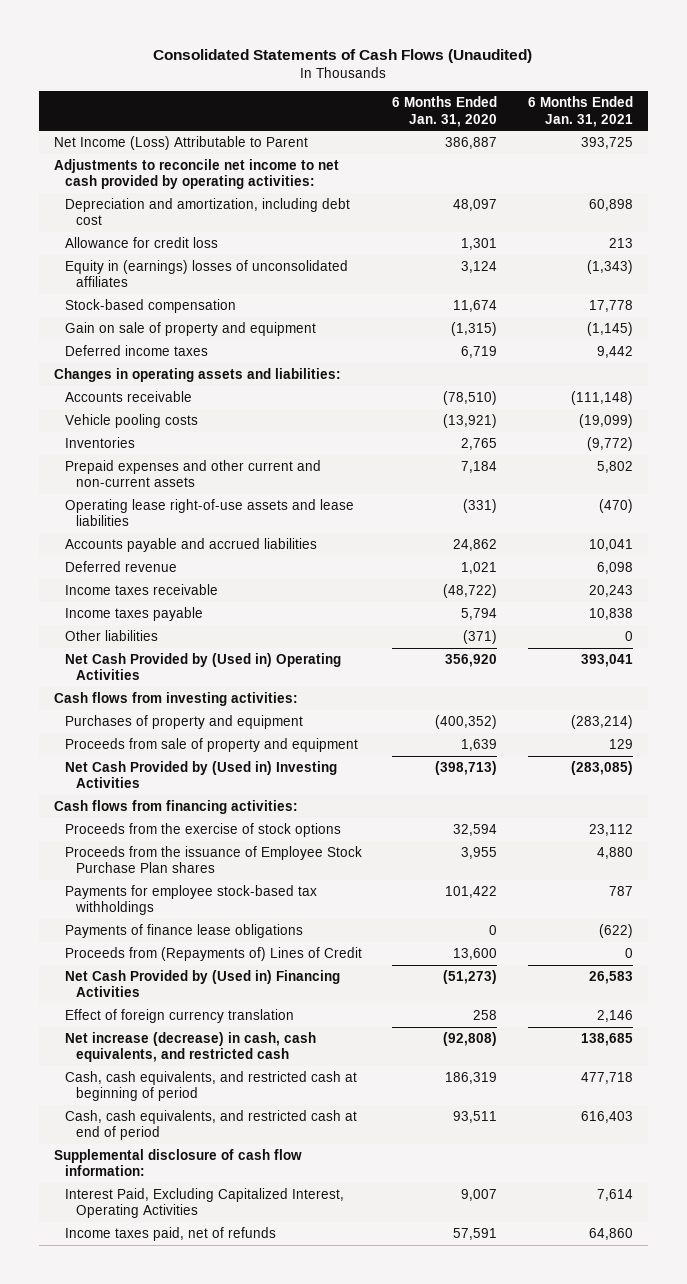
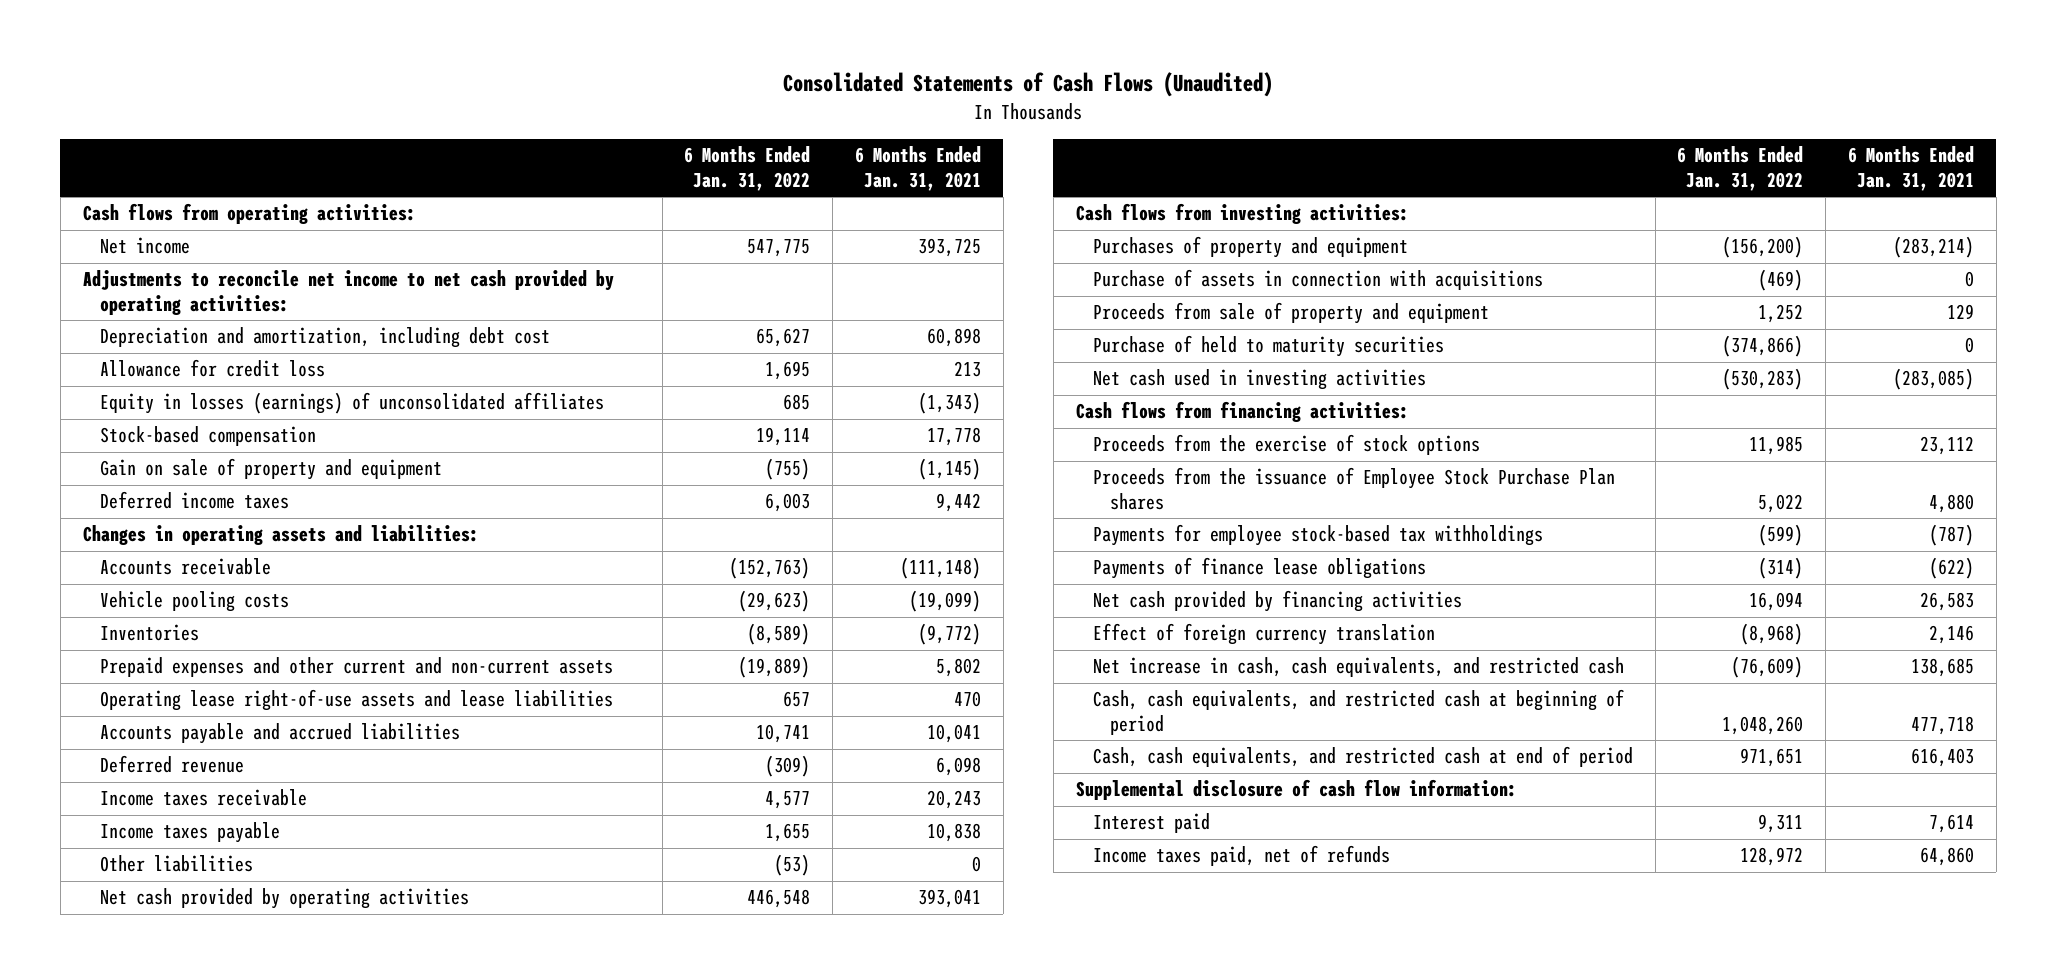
- | 6 Months Ended Jan. 31, 2020 | 6 Months Ended Jan. 31, 2021
+ | 6 Months Ended Jan. 31, 2022 | 6 Months Ended Jan. 31, 2021
- Net Income (Loss) Attributable to Parent | 386,887 | 393,725
+ Cash flows from operating activities:
+ Net income | 547,775 | 393,725
- Equity in (earnings) losses of unconsolidated affiliates | 3,124 | (1,343)
+ Equity in losses (earnings) of unconsolidated affiliates | 685 | (1,343)
- Operating lease right-of-use assets and lease liabilities | (331) | (470)
+ Operating lease right-of-use assets and lease liabilities | 657 | 470
- Net Cash Provided by (Used in) Operating Activities | 356,920 | 393,041
+ Net cash provided by operating activities | 446,548 | 393,041
+ Purchase of assets in connection with acquisitions | (469) | 0
- Net Cash Provided by (Used in) Investing Activities | (398,713) | (283,085)
+ Purchase of held to maturity securities | (374,866) | 0
+ Net cash used in investing activities | (530,283) | (283,085)
- Payments for employee stock-based tax withholdings | 101,422 | 787
+ Payments for employee stock-based tax withholdings | (599) | (787)
- Proceeds from (Repayments of) Lines of Credit | 13,600 | 0
- Net Cash Provided by (Used in) Financing Activities | (51,273) | 26,583
+ Net cash provided by financing activities | 16,094 | 26,583
- Net increase (decrease) in cash, cash equivalents, and restricted cash | (92,808) | 138,685
+ Net increase in cash, cash equivalents, and restricted cash | (76,609) | 138,685
- Interest Paid, Excluding Capitalized Interest, Operating Activities | 9,007 | 7,614
+ Interest paid | 9,311 | 7,614

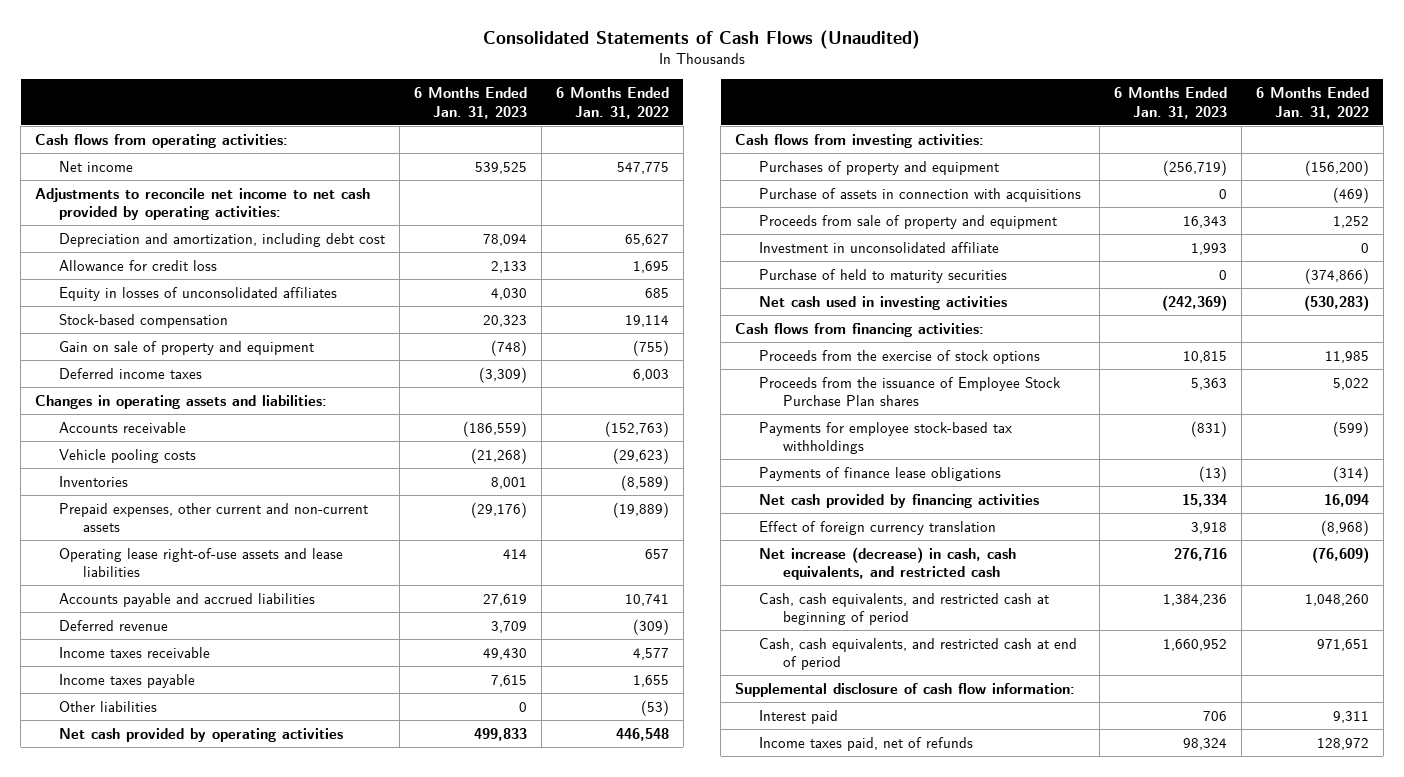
- | 6 Months Ended Jan. 31, 2022 | 6 Months Ended Jan. 31, 2021
+ | 6 Months Ended Jan. 31, 2023 | 6 Months Ended Jan. 31, 2022
- Equity in losses (earnings) of unconsolidated affiliates | 685 | (1,343)
+ Equity in losses of unconsolidated affiliates | 4,030 | 685
- Prepaid expenses and other current and non-current assets | (19,889) | 5,802
+ Prepaid expenses, other current and non-current assets | (29,176) | (19,889)
+ Investment in unconsolidated affiliate | 1,993 | 0
- Net increase in cash, cash equivalents, and restricted cash | (76,609) | 138,685
+ Net increase (decrease) in cash, cash equivalents, and restricted cash | 276,716 | (76,609)

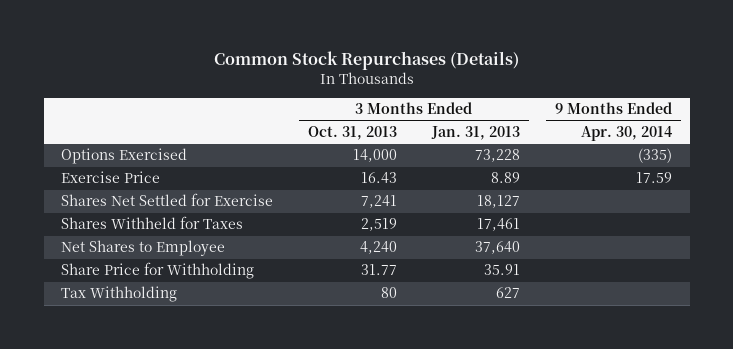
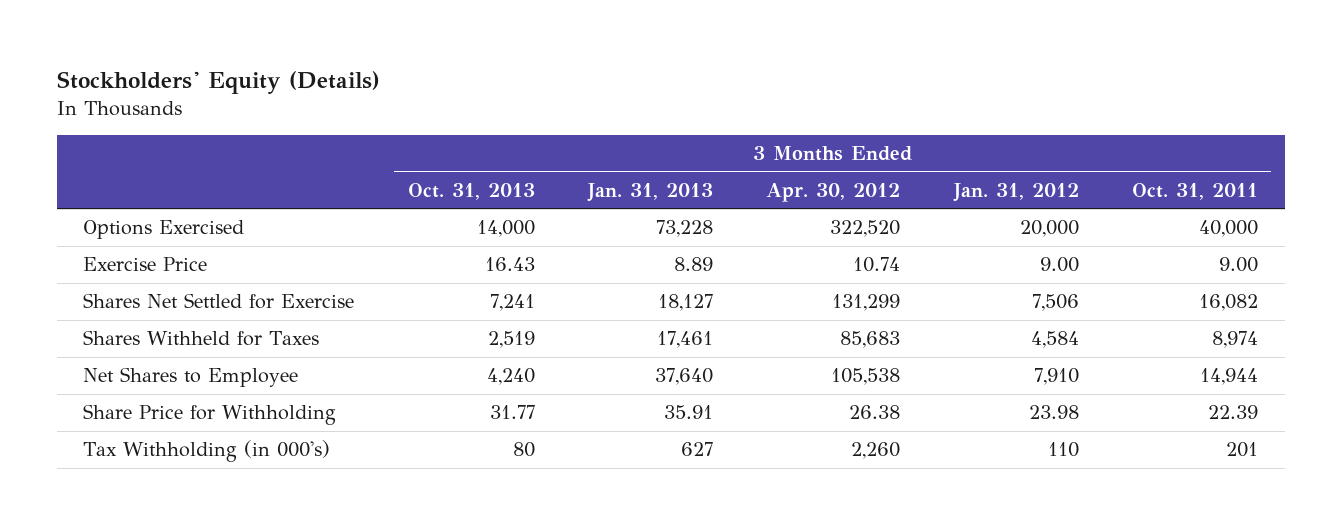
- Common Stock Repurchases (Details)
+ Stockholders' Equity (Details)
- | 3 Months Ended Oct. 31, 2013 | 3 Months Ended Jan. 31, 2013 | 9 Months Ended Apr. 30, 2014
+ | 3 Months Ended Oct. 31, 2013 | 3 Months Ended Jan. 31, 2013 | 3 Months Ended Apr. 30, 2012 | 3 Months Ended Jan. 31, 2012 | 3 Months Ended Oct. 31, 2011
- Tax Withholding | 80 | 627 |
+ Tax Withholding (in 000's) | 80 | 627 | 2,260 | 110 | 201

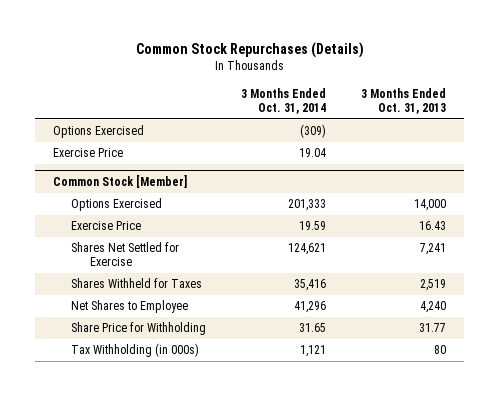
- Stockholders' Equity (Details)
+ Common Stock Repurchases (Details)
- | 3 Months Ended Oct. 31, 2013 | 3 Months Ended Jan. 31, 2013 | 3 Months Ended Apr. 30, 2012 | 3 Months Ended Jan. 31, 2012 | 3 Months Ended Oct. 31, 2011
+ | 3 Months Ended Oct. 31, 2014 | 3 Months Ended Oct. 31, 2013
+ Options Exercised | (309) |
+ Exercise Price | 19.04 |
+ Common Stock [Member]
- Tax Withholding (in 000's) | 80 | 627 | 2,260 | 110 | 201
+ Tax Withholding (in 000s) | 1,121 | 80

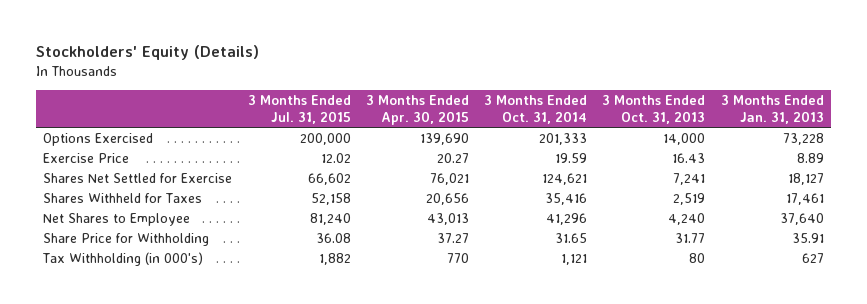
- Common Stock Repurchases (Details)
+ Stockholders' Equity (Details)
- | 3 Months Ended Oct. 31, 2014 | 3 Months Ended Oct. 31, 2013
+ | 3 Months Ended Jul. 31, 2015 | 3 Months Ended Apr. 30, 2015 | 3 Months Ended Oct. 31, 2014 | 3 Months Ended Oct. 31, 2013 | 3 Months Ended Jan. 31, 2013
- Options Exercised | (309) |
- Exercise Price | 19.04 |
- Common Stock [Member]
- Tax Withholding (in 000s) | 1,121 | 80
+ Tax Withholding (in 000's) | 1,882 | 770 | 1,121 | 80 | 627

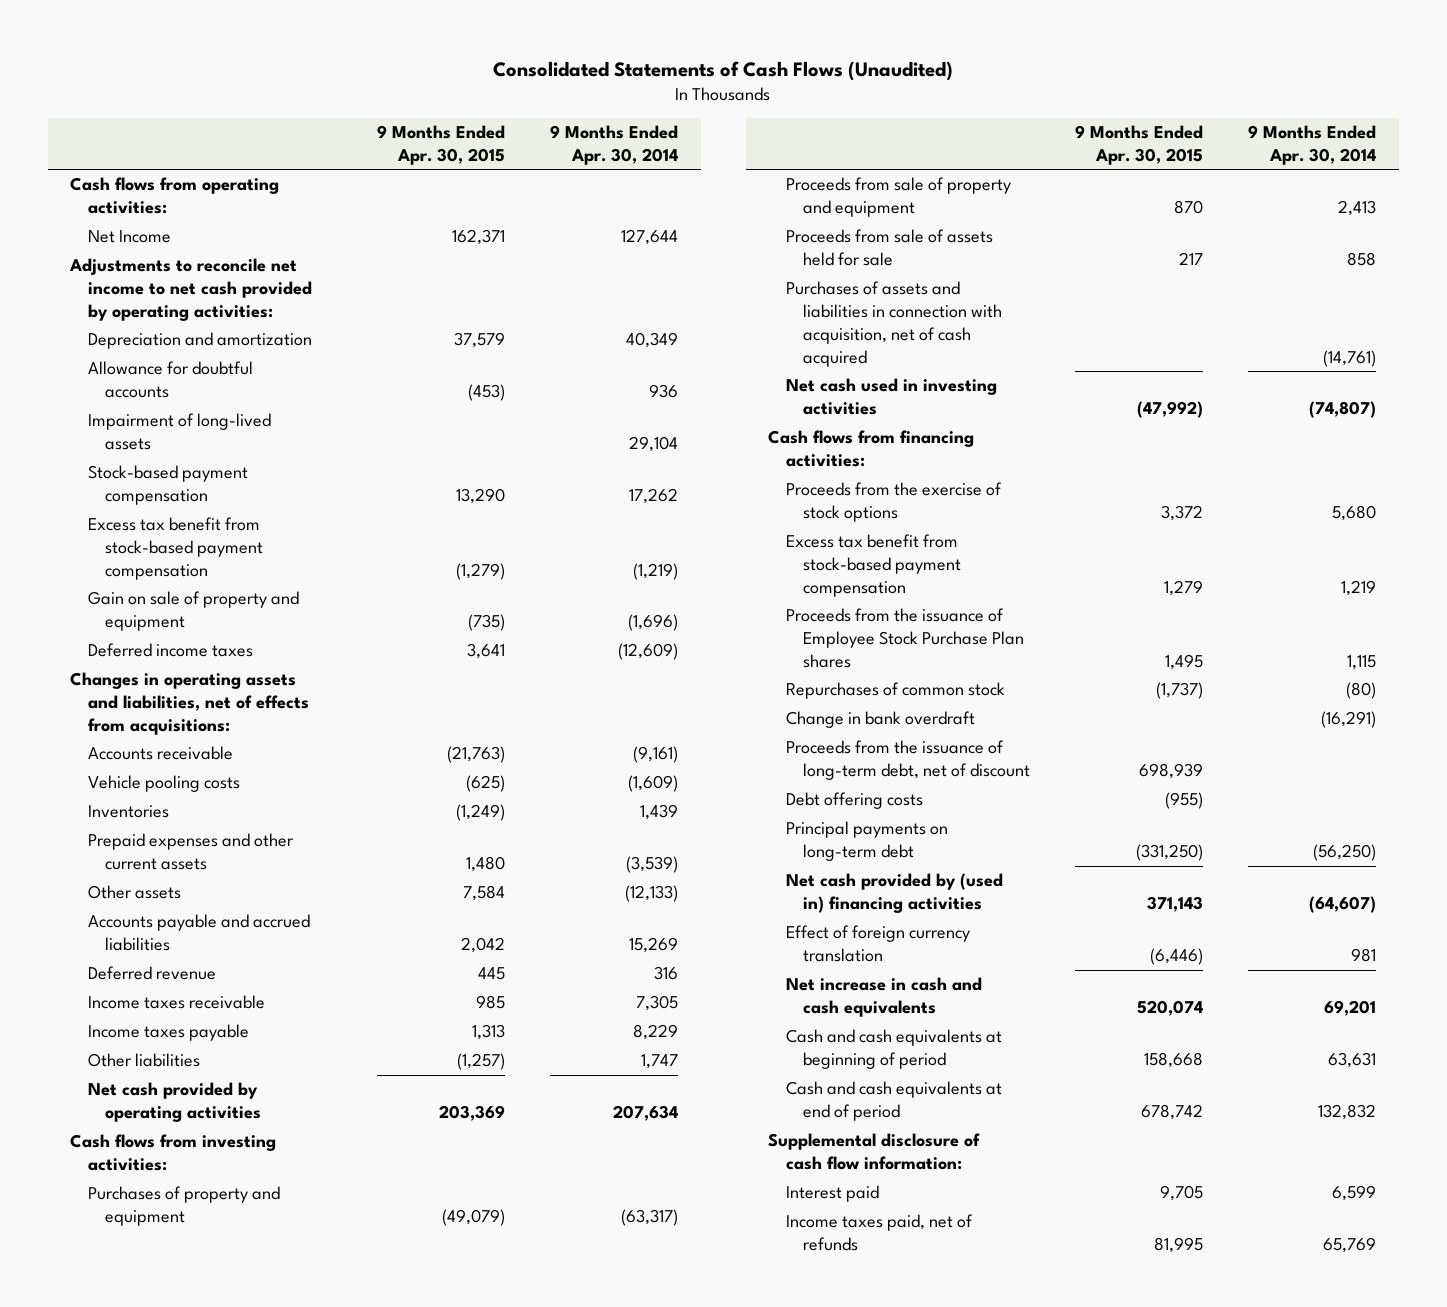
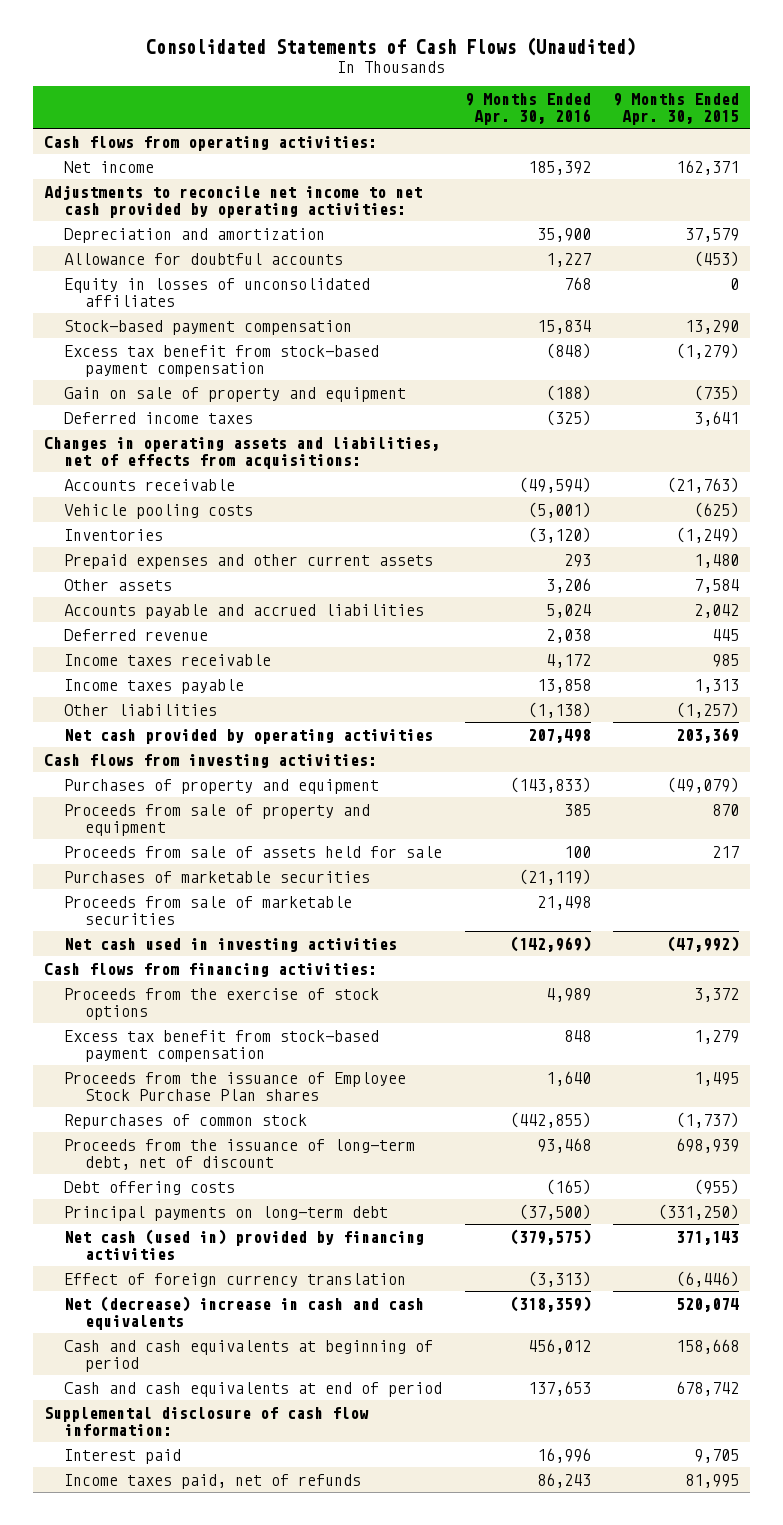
- | 9 Months Ended Apr. 30, 2015 | 9 Months Ended Apr. 30, 2014
+ | 9 Months Ended Apr. 30, 2016 | 9 Months Ended Apr. 30, 2015
- Net Income | 162,371 | 127,644
+ Net income | 185,392 | 162,371
- Impairment of long-lived assets | | 29,104
+ Equity in losses of unconsolidated affiliates | 768 | 0
- Purchases of assets and liabilities in connection with acquisition, net of cash acquired | | (14,761)
+ Purchases of marketable securities | (21,119) |
+ Proceeds from sale of marketable securities | 21,498 |
- Change in bank overdraft | | (16,291)
- Net cash provided by (used in) financing activities | 371,143 | (64,607)
+ Net cash (used in) provided by financing activities | (379,575) | 371,143
- Net increase in cash and cash equivalents | 520,074 | 69,201
+ Net (decrease) increase in cash and cash equivalents | (318,359) | 520,074

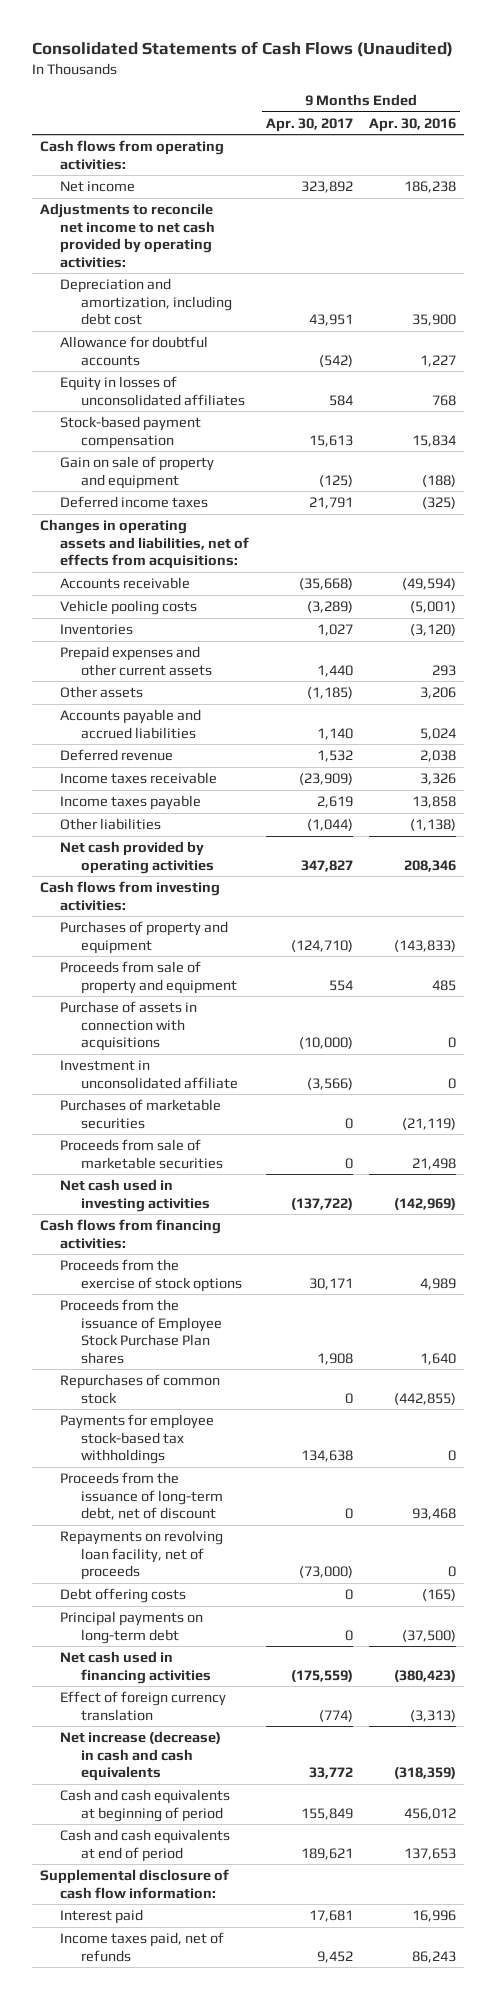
- | 9 Months Ended Apr. 30, 2016 | 9 Months Ended Apr. 30, 2015
+ | 9 Months Ended Apr. 30, 2017 | 9 Months Ended Apr. 30, 2016
- Net income | 185,392 | 162,371
+ Net income | 323,892 | 186,238
- Depreciation and amortization | 35,900 | 37,579
+ Depreciation and amortization, including debt cost | 43,951 | 35,900
- Excess tax benefit from stock-based payment compensation | (848) | (1,279)
- Income taxes receivable | 4,172 | 985
+ Income taxes receivable | (23,909) | 3,326
- Net cash provided by operating activities | 207,498 | 203,369
+ Net cash provided by operating activities | 347,827 | 208,346
- Proceeds from sale of property and equipment | 385 | 870
- Proceeds from sale of assets held for sale | 100 | 217
+ Proceeds from sale of property and equipment | 554 | 485
+ Purchase of assets in connection with acquisitions | (10,000) | 0
+ Investment in unconsolidated affiliate | (3,566) | 0
- Excess tax benefit from stock-based payment compensation | 848 | 1,279
+ Payments for employee stock-based tax withholdings | 134,638 | 0
+ Repayments on revolving loan facility, net of proceeds | (73,000) | 0
- Net cash (used in) provided by financing activities | (379,575) | 371,143
+ Net cash used in financing activities | (175,559) | (380,423)
- Net (decrease) increase in cash and cash equivalents | (318,359) | 520,074
+ Net increase (decrease) in cash and cash equivalents | 33,772 | (318,359)

